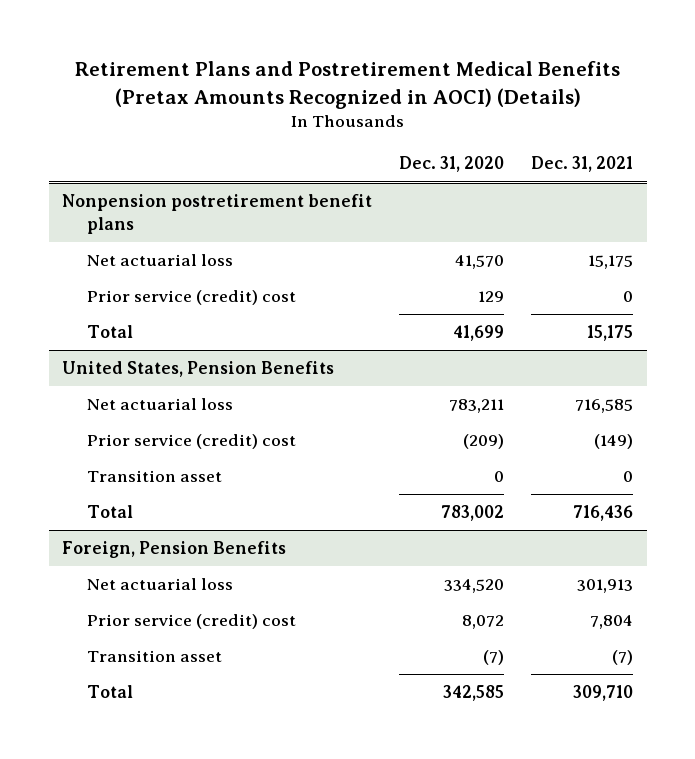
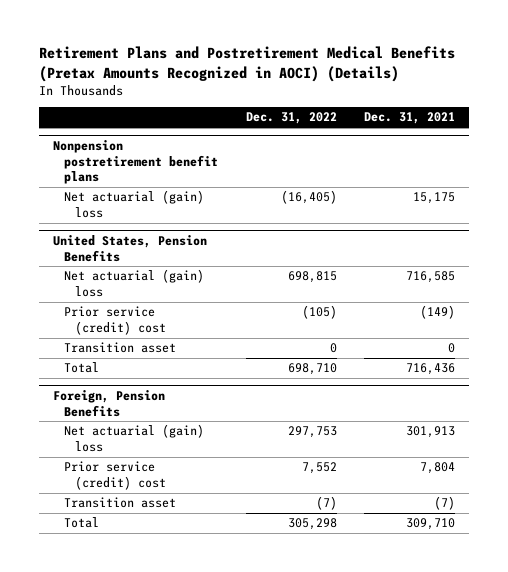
- | Dec. 31, 2020 | Dec. 31, 2021
+ | Dec. 31, 2022 | Dec. 31, 2021
@ Nonpension postretirement benefit plans
- Net actuarial loss | 41,570 | 15,175
- Prior service (credit) cost | 129 | 0
- Total | 41,699 | 15,175
+ Net actuarial (gain) loss | (16,405) | 15,175
@ United States, Pension Benefits
- Net actuarial loss | 783,211 | 716,585
+ Net actuarial (gain) loss | 698,815 | 716,585
@ Foreign, Pension Benefits
- Net actuarial loss | 334,520 | 301,913
+ Net actuarial (gain) loss | 297,753 | 301,913

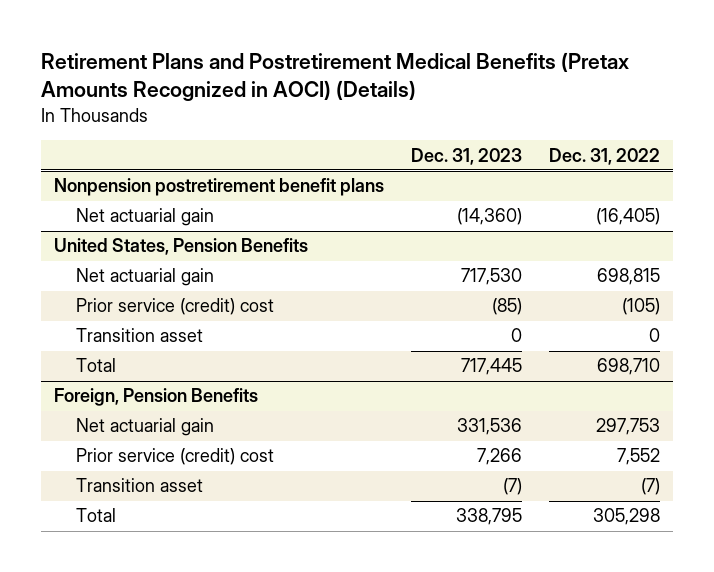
- | Dec. 31, 2022 | Dec. 31, 2021
+ | Dec. 31, 2023 | Dec. 31, 2022
@ Nonpension postretirement benefit plans
- Net actuarial (gain) loss | (16,405) | 15,175
+ Net actuarial gain | (14,360) | (16,405)
@ United States, Pension Benefits
- Net actuarial (gain) loss | 698,815 | 716,585
+ Net actuarial gain | 717,530 | 698,815
@ Foreign, Pension Benefits
- Net actuarial (gain) loss | 297,753 | 301,913
+ Net actuarial gain | 331,536 | 297,753

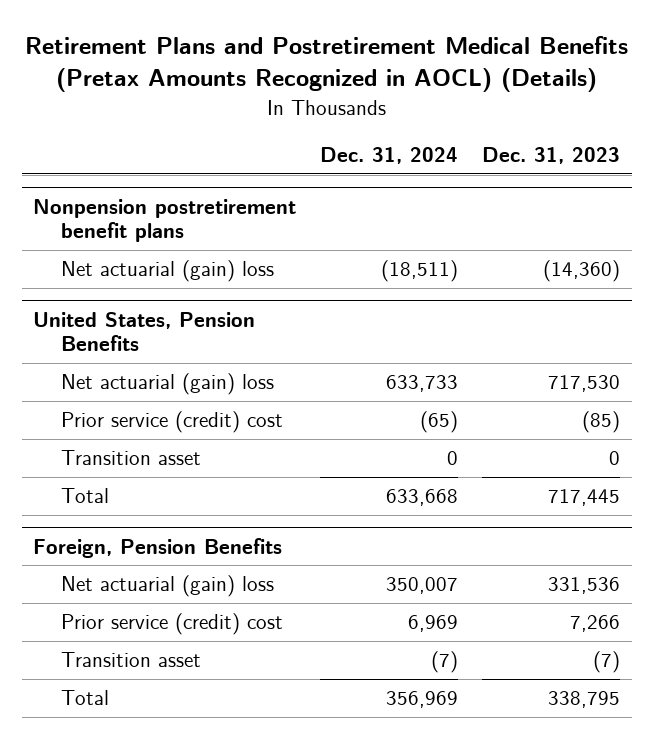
- Retirement Plans and Postretirement Medical Benefits (Pretax Amounts Recognized in AOCI) (Details)
+ Retirement Plans and Postretirement Medical Benefits (Pretax Amounts Recognized in AOCL) (Details)
- | Dec. 31, 2023 | Dec. 31, 2022
+ | Dec. 31, 2024 | Dec. 31, 2023
@ Nonpension postretirement benefit plans
- Net actuarial gain | (14,360) | (16,405)
+ Net actuarial (gain) loss | (18,511) | (14,360)
@ United States, Pension Benefits
- Net actuarial gain | 717,530 | 698,815
+ Net actuarial (gain) loss | 633,733 | 717,530
@ Foreign, Pension Benefits
- Net actuarial gain | 331,536 | 297,753
+ Net actuarial (gain) loss | 350,007 | 331,536

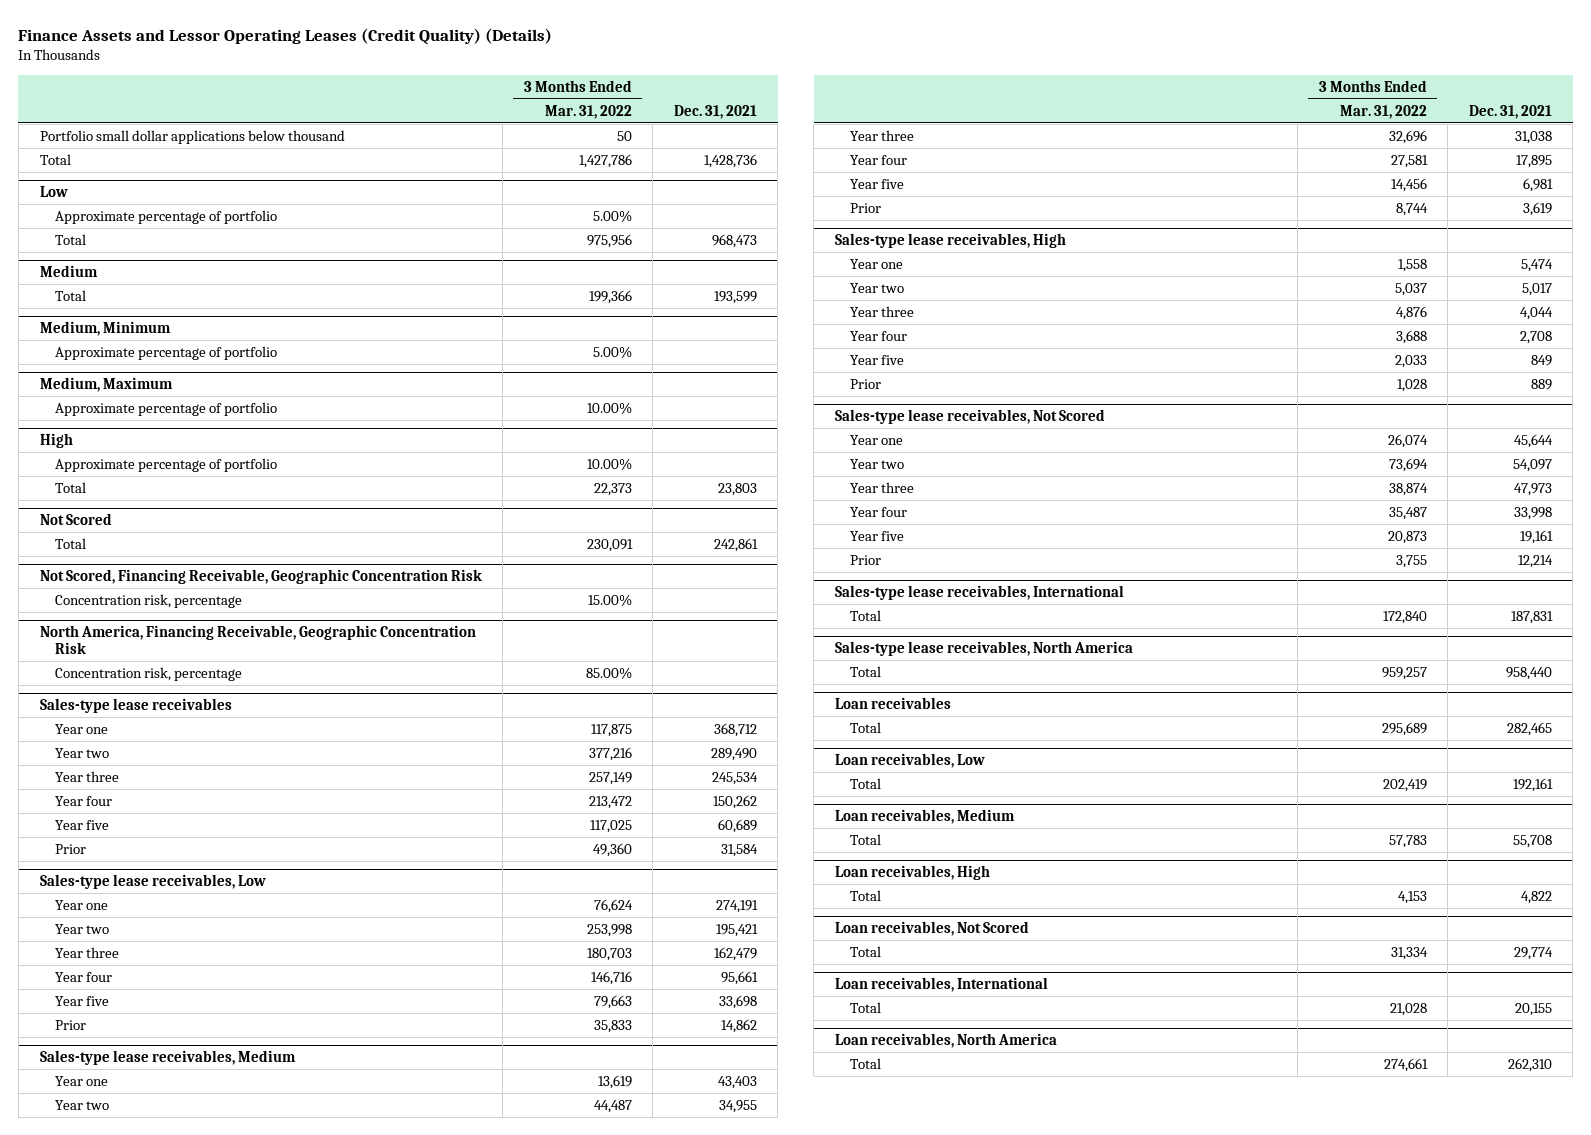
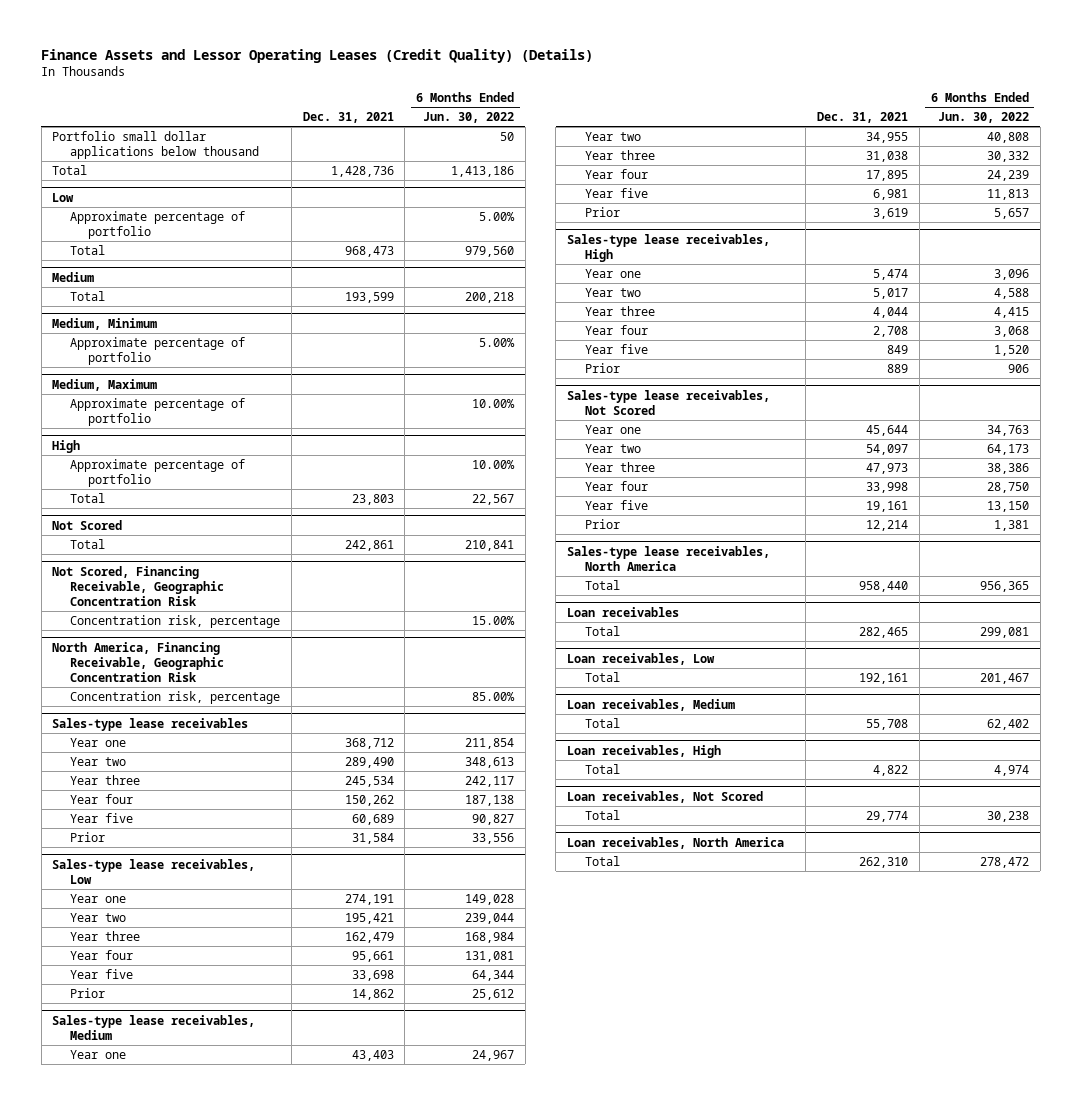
- | 3 Months Ended Mar. 31, 2022 | Dec. 31, 2021
+ | Dec. 31, 2021 | 6 Months Ended Jun. 30, 2022
- Sales-type lease receivables, International
- Total | 172,840 | 187,831
- Loan receivables, International
- Total | 21,028 | 20,155

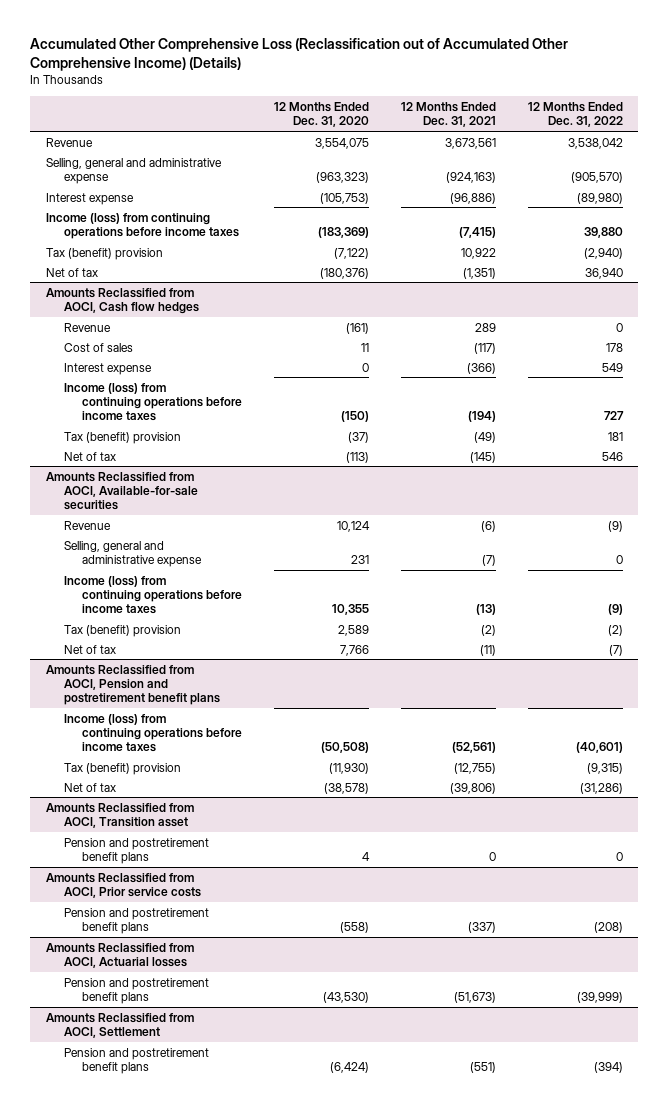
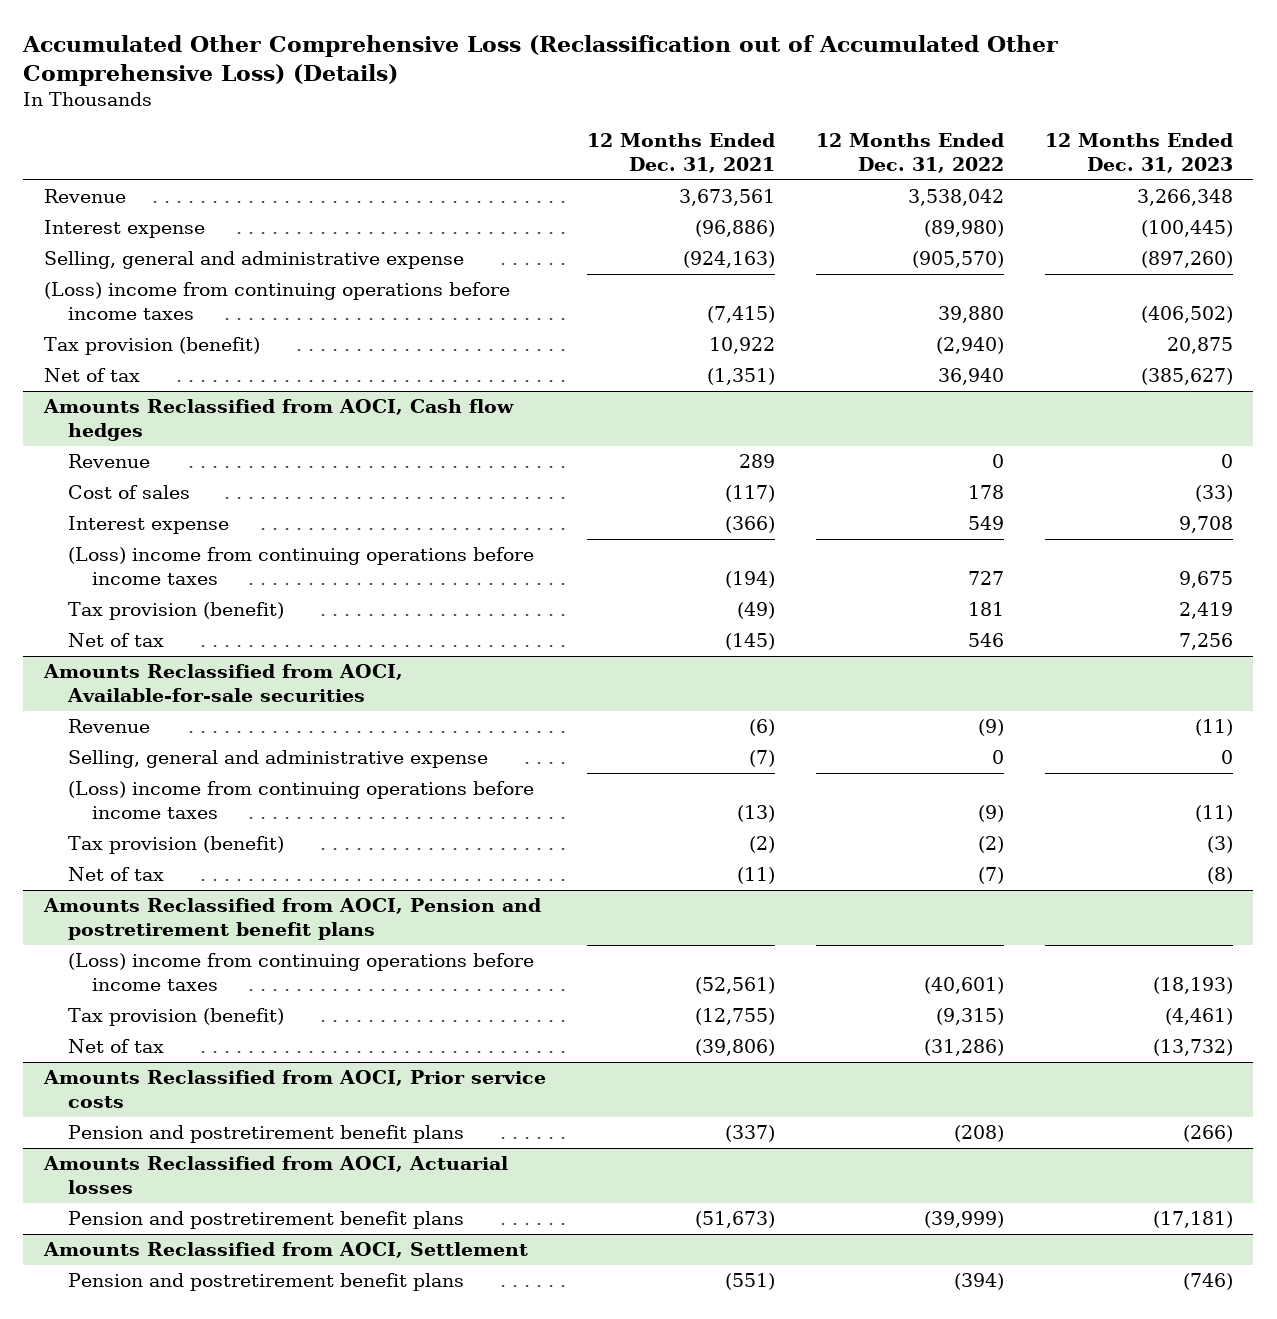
- Accumulated Other Comprehensive Loss (Reclassification out of Accumulated Other Comprehensive Income) (Details)
+ Accumulated Other Comprehensive Loss (Reclassification out of Accumulated Other Comprehensive Loss) (Details)
- | 12 Months Ended Dec. 31, 2020 | 12 Months Ended Dec. 31, 2021 | 12 Months Ended Dec. 31, 2022
+ | 12 Months Ended Dec. 31, 2021 | 12 Months Ended Dec. 31, 2022 | 12 Months Ended Dec. 31, 2023
- Income (loss) from continuing operations before income taxes | (183,369) | (7,415) | 39,880
- Tax (benefit) provision | (7,122) | 10,922 | (2,940)
moved down: Selling, general and administrative expense | (924,163) | (905,570) | (897,260)
+ (Loss) income from continuing operations before income taxes | (7,415) | 39,880 | (406,502)
+ Tax provision (benefit) | 10,922 | (2,940) | 20,875
@ Amounts Reclassified from AOCI, Cash flow hedges
- Income (loss) from continuing operations before income taxes | (150) | (194) | 727
- Tax (benefit) provision | (37) | (49) | 181
+ (Loss) income from continuing operations before income taxes | (194) | 727 | 9,675
+ Tax provision (benefit) | (49) | 181 | 2,419
@ Amounts Reclassified from AOCI, Available-for-sale securities
- Income (loss) from continuing operations before income taxes | 10,355 | (13) | (9)
- Tax (benefit) provision | 2,589 | (2) | (2)
+ (Loss) income from continuing operations before income taxes | (13) | (9) | (11)
+ Tax provision (benefit) | (2) | (2) | (3)
@ Amounts Reclassified from AOCI, Pension and postretirement benefit plans
- Income (loss) from continuing operations before income taxes | (50,508) | (52,561) | (40,601)
- Tax (benefit) provision | (11,930) | (12,755) | (9,315)
+ (Loss) income from continuing operations before income taxes | (52,561) | (40,601) | (18,193)
+ Tax provision (benefit) | (12,755) | (9,315) | (4,461)
- Amounts Reclassified from AOCI, Transition asset
- Pension and postretirement benefit plans | 4 | 0 | 0

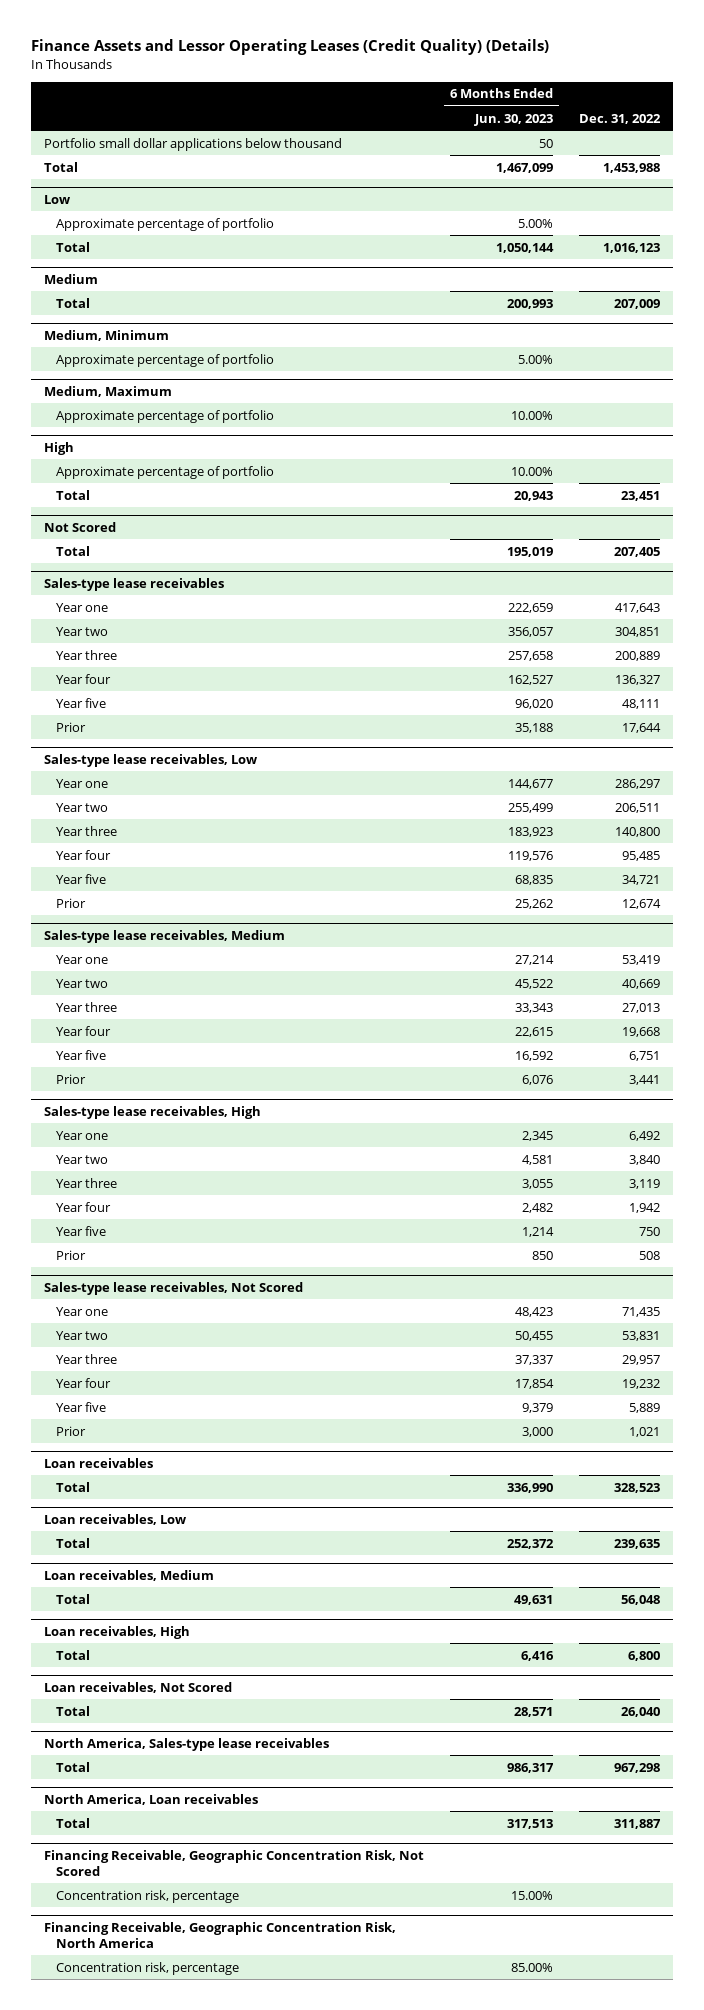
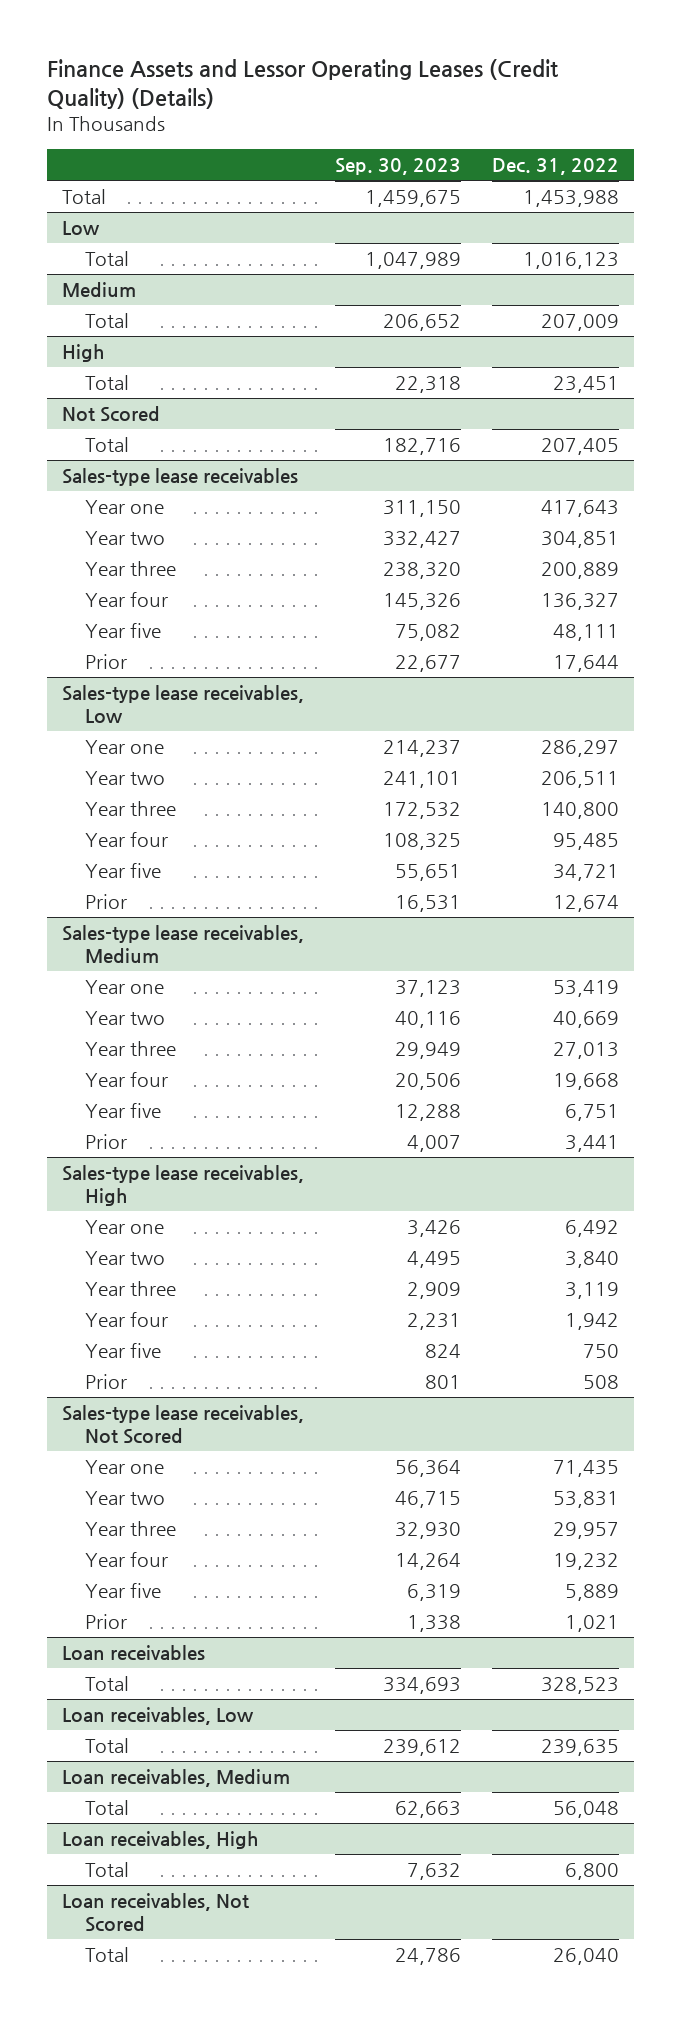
- | 6 Months Ended Jun. 30, 2023 | Dec. 31, 2022
+ | Sep. 30, 2023 | Dec. 31, 2022
- Portfolio small dollar applications below thousand | 50 |
@ Low
- Approximate percentage of portfolio | 5.00% |
- Medium, Minimum
- Approximate percentage of portfolio | 5.00% |
- Medium, Maximum
- Approximate percentage of portfolio | 10.00% |
@ High
- Approximate percentage of portfolio | 10.00% |
- North America, Sales-type lease receivables
- Total | 986,317 | 967,298
- North America, Loan receivables
- Total | 317,513 | 311,887
- Financing Receivable, Geographic Concentration Risk, Not Scored
- Concentration risk, percentage | 15.00% |
- Financing Receivable, Geographic Concentration Risk, North America
- Concentration risk, percentage | 85.00% |

